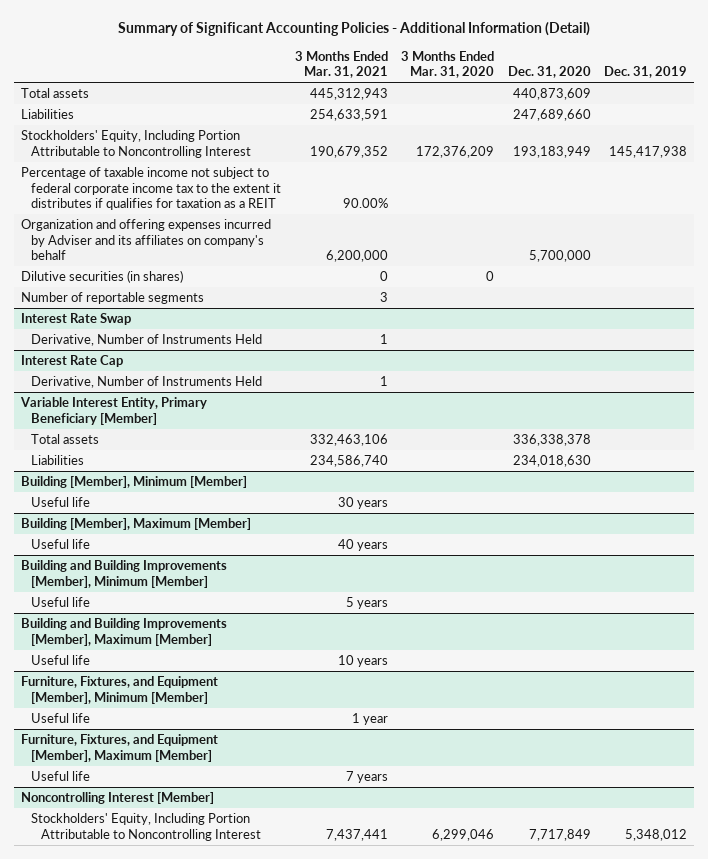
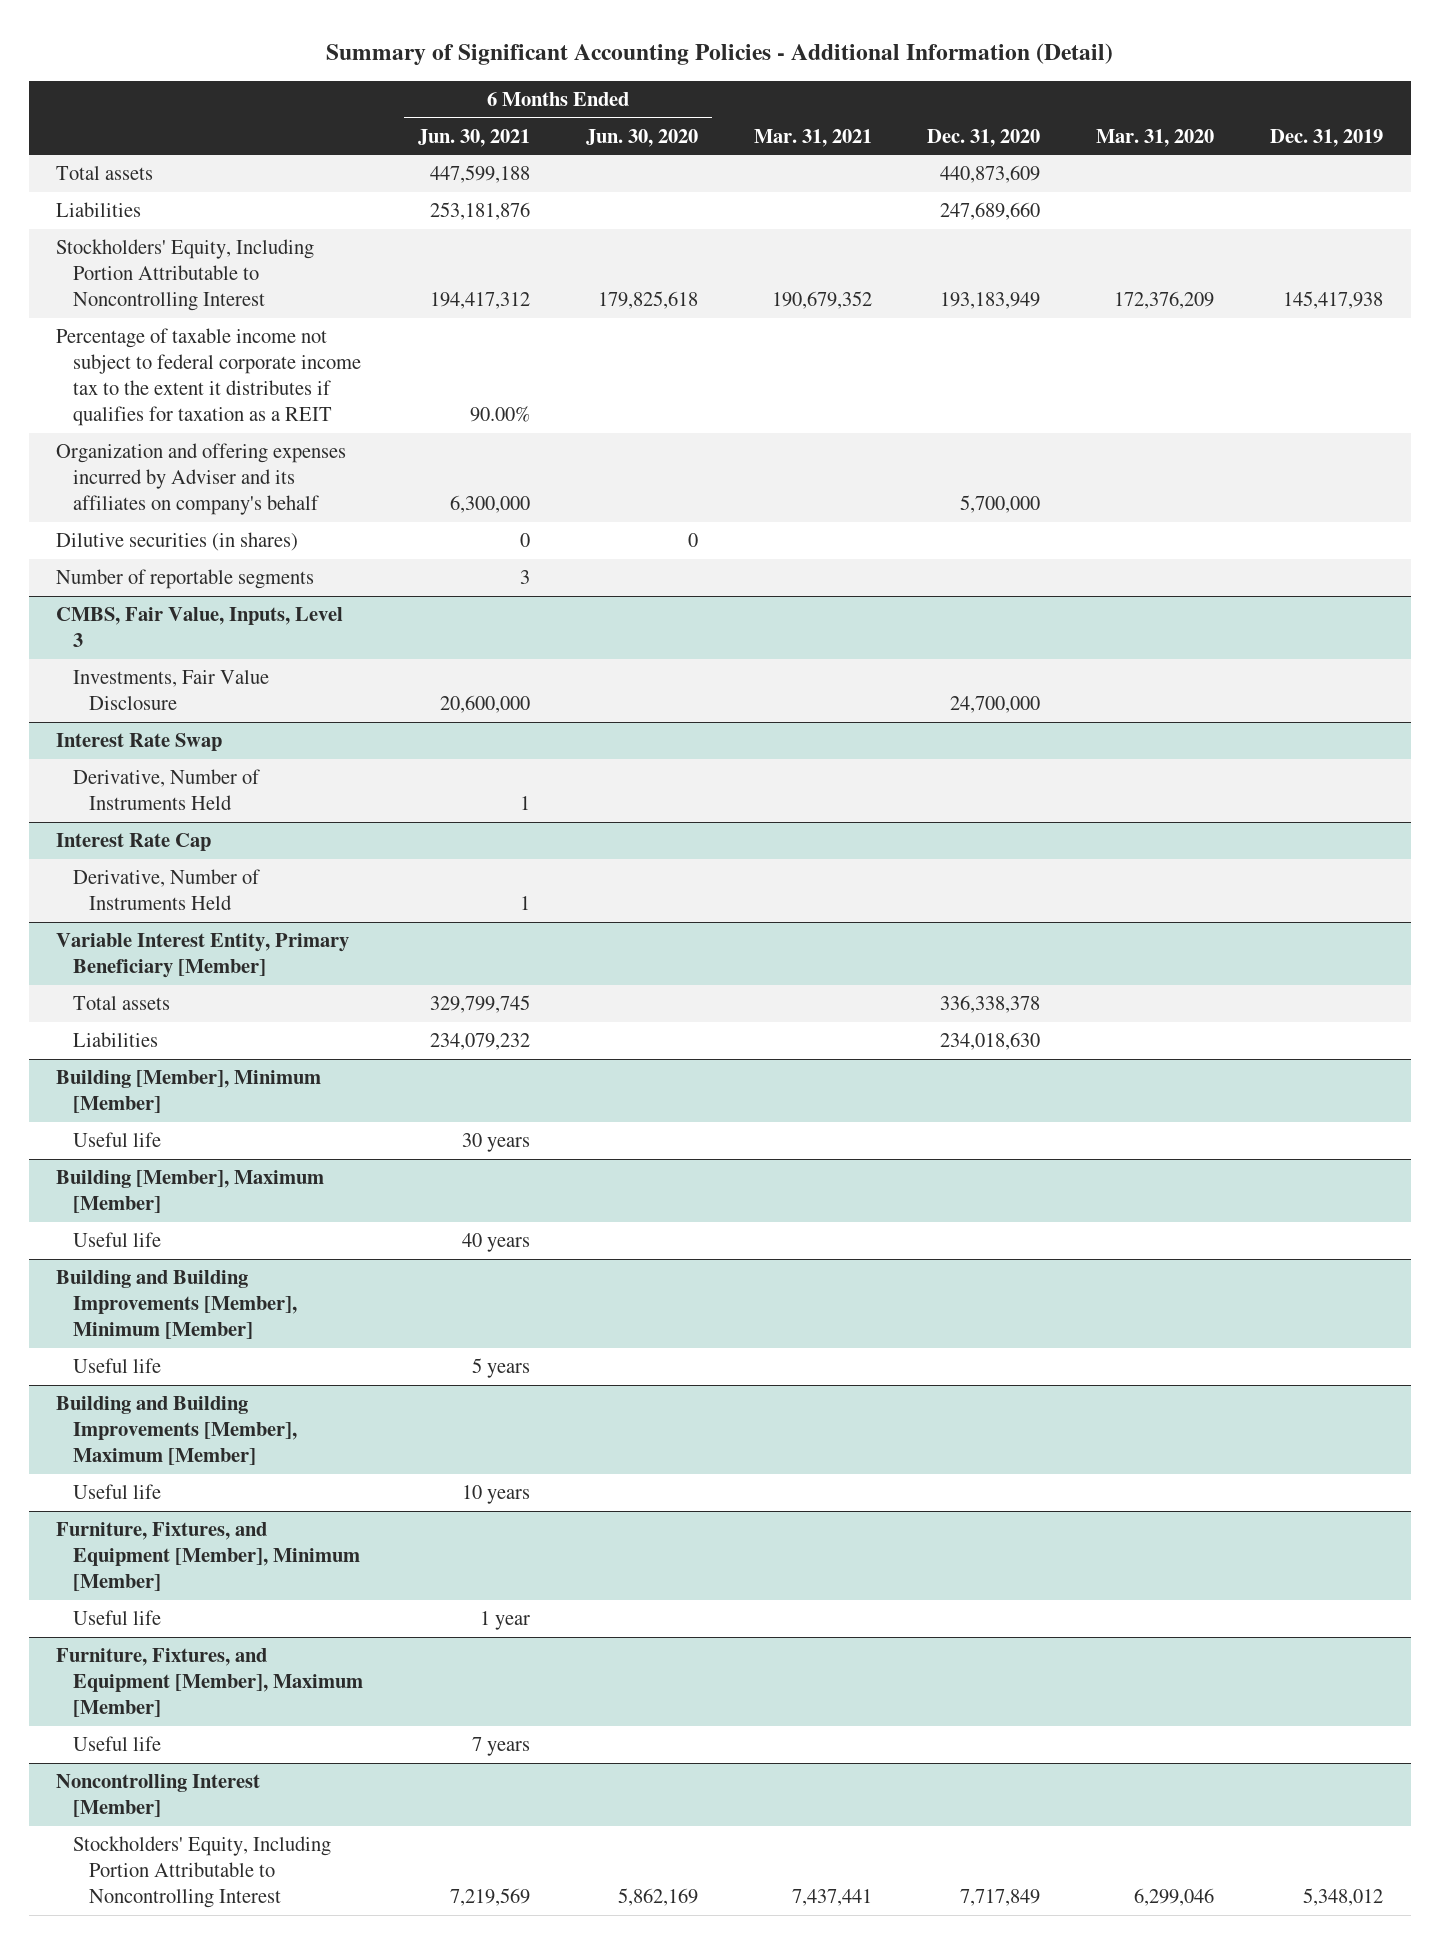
- | 3 Months Ended Mar. 31, 2021 | 3 Months Ended Mar. 31, 2020 | Dec. 31, 2020 | Dec. 31, 2019
+ | 6 Months Ended Jun. 30, 2021 | 6 Months Ended Jun. 30, 2020 | Mar. 31, 2021 | Dec. 31, 2020 | Mar. 31, 2020 | Dec. 31, 2019
+ CMBS, Fair Value, Inputs, Level 3
+ Investments, Fair Value Disclosure | 20,600,000 | | | 24,700,000 | |

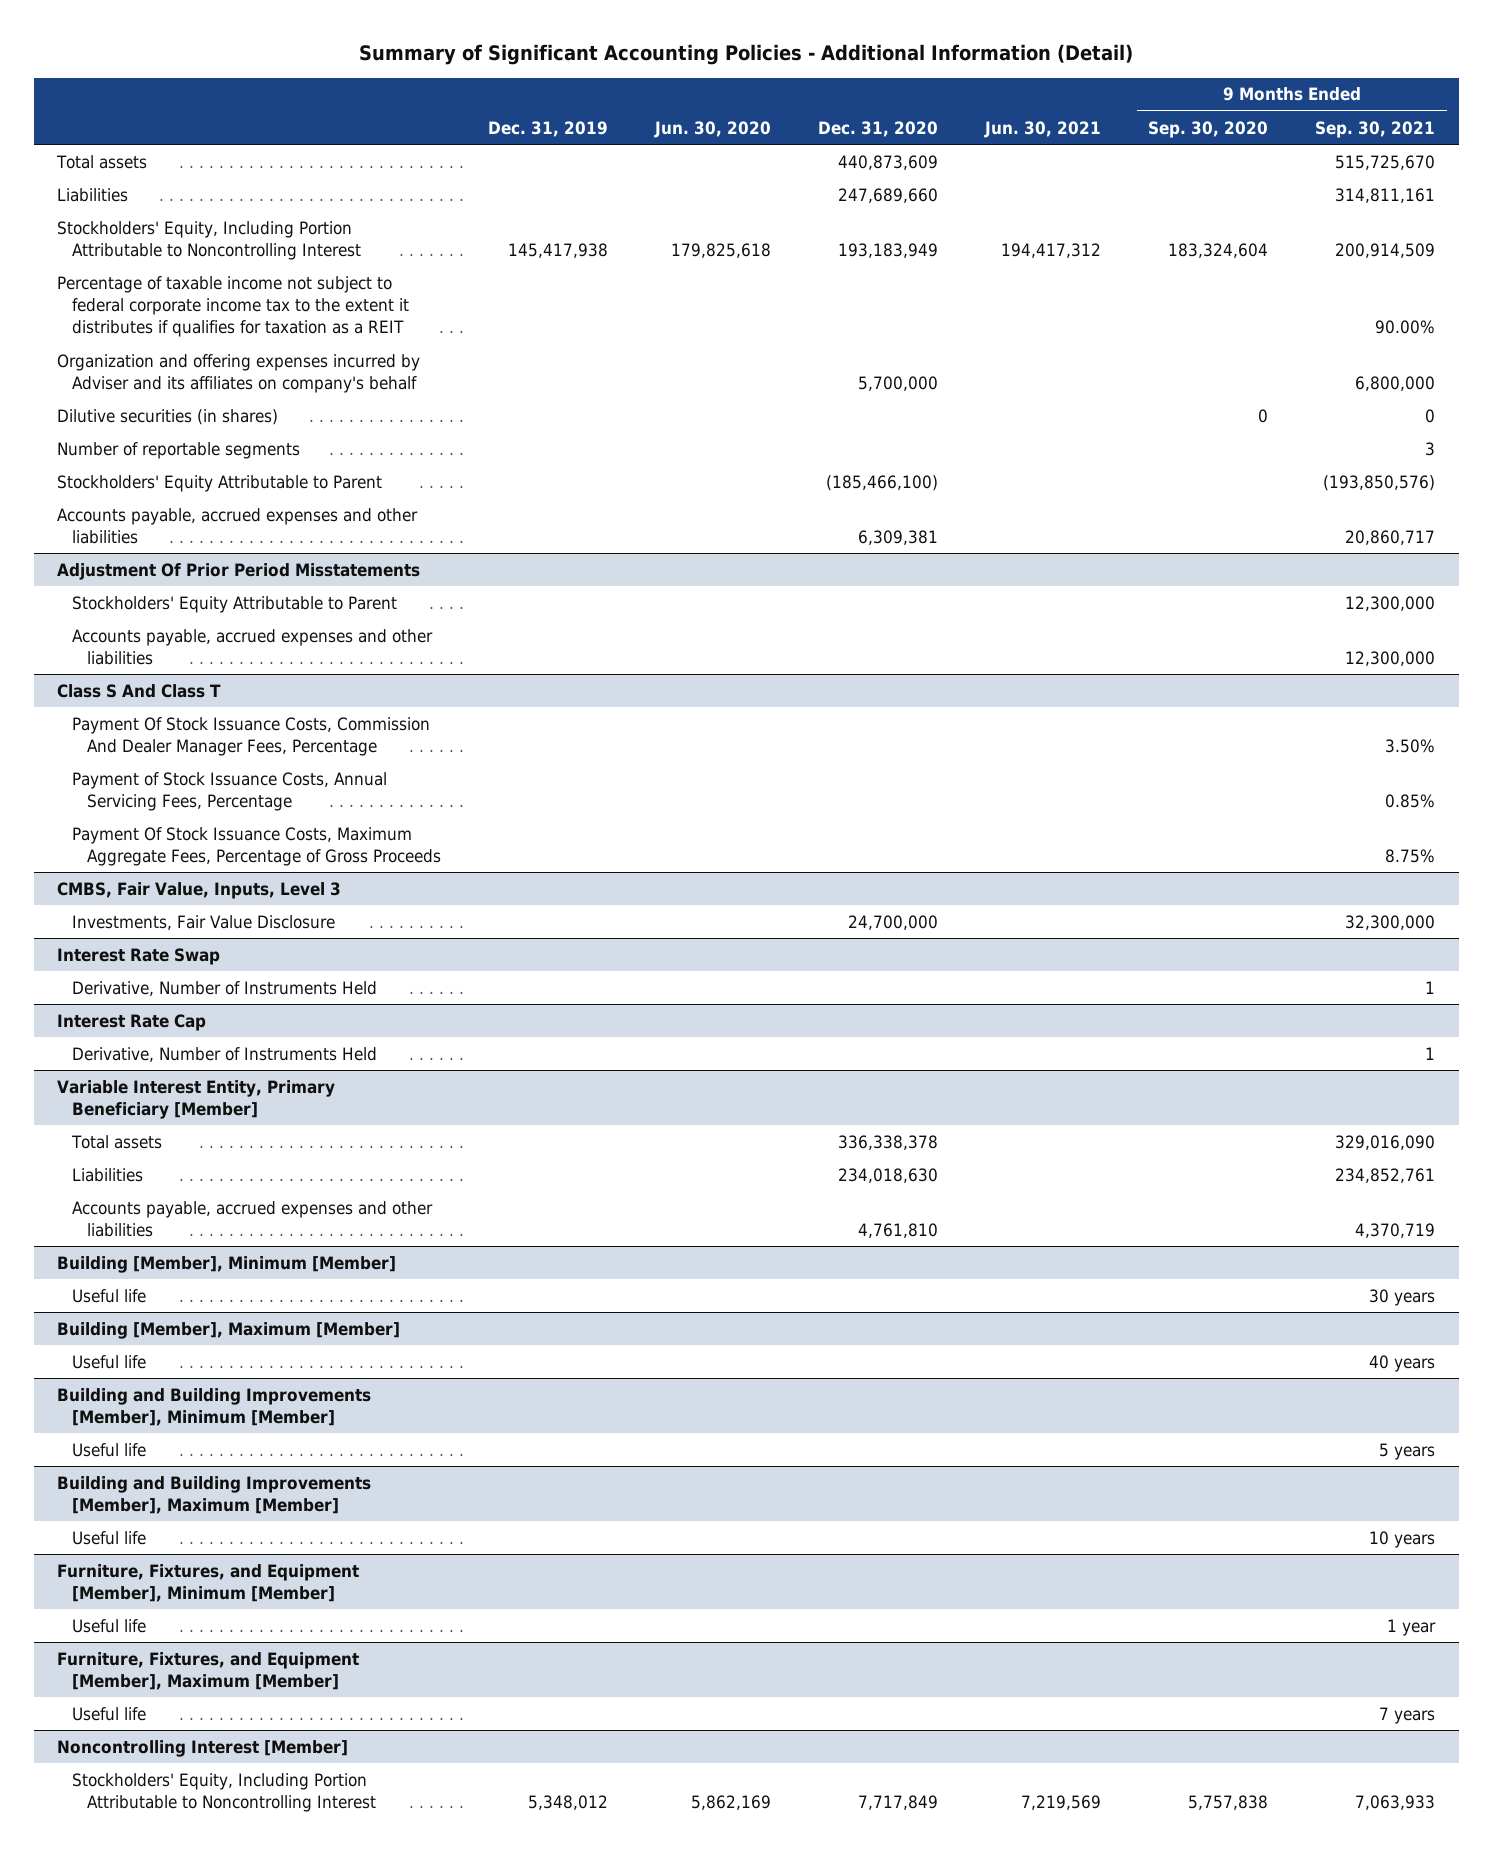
- | 6 Months Ended Jun. 30, 2021 | 6 Months Ended Jun. 30, 2020 | Mar. 31, 2021 | Dec. 31, 2020 | Mar. 31, 2020 | Dec. 31, 2019
+ | Dec. 31, 2019 | Jun. 30, 2020 | Dec. 31, 2020 | Jun. 30, 2021 | 9 Months Ended Sep. 30, 2020 | 9 Months Ended Sep. 30, 2021
+ Stockholders' Equity Attributable to Parent | | | (185,466,100) | | | (193,850,576)
+ Accounts payable, accrued expenses and other liabilities | | | 6,309,381 | | | 20,860,717
+ Adjustment Of Prior Period Misstatements
+ Stockholders' Equity Attributable to Parent | | | | | | 12,300,000
+ Accounts payable, accrued expenses and other liabilities | | | | | | 12,300,000
+ Class S And Class T
+ Payment Of Stock Issuance Costs, Commission And Dealer Manager Fees, Percentage | | | | | | 3.50%
+ Payment of Stock Issuance Costs, Annual Servicing Fees, Percentage | | | | | | 0.85%
+ Payment Of Stock Issuance Costs, Maximum Aggregate Fees, Percentage of Gross Proceeds | | | | | | 8.75%
@ Variable Interest Entity, Primary Beneficiary [Member]
+ Accounts payable, accrued expenses and other liabilities | | | 4,761,810 | | | 4,370,719

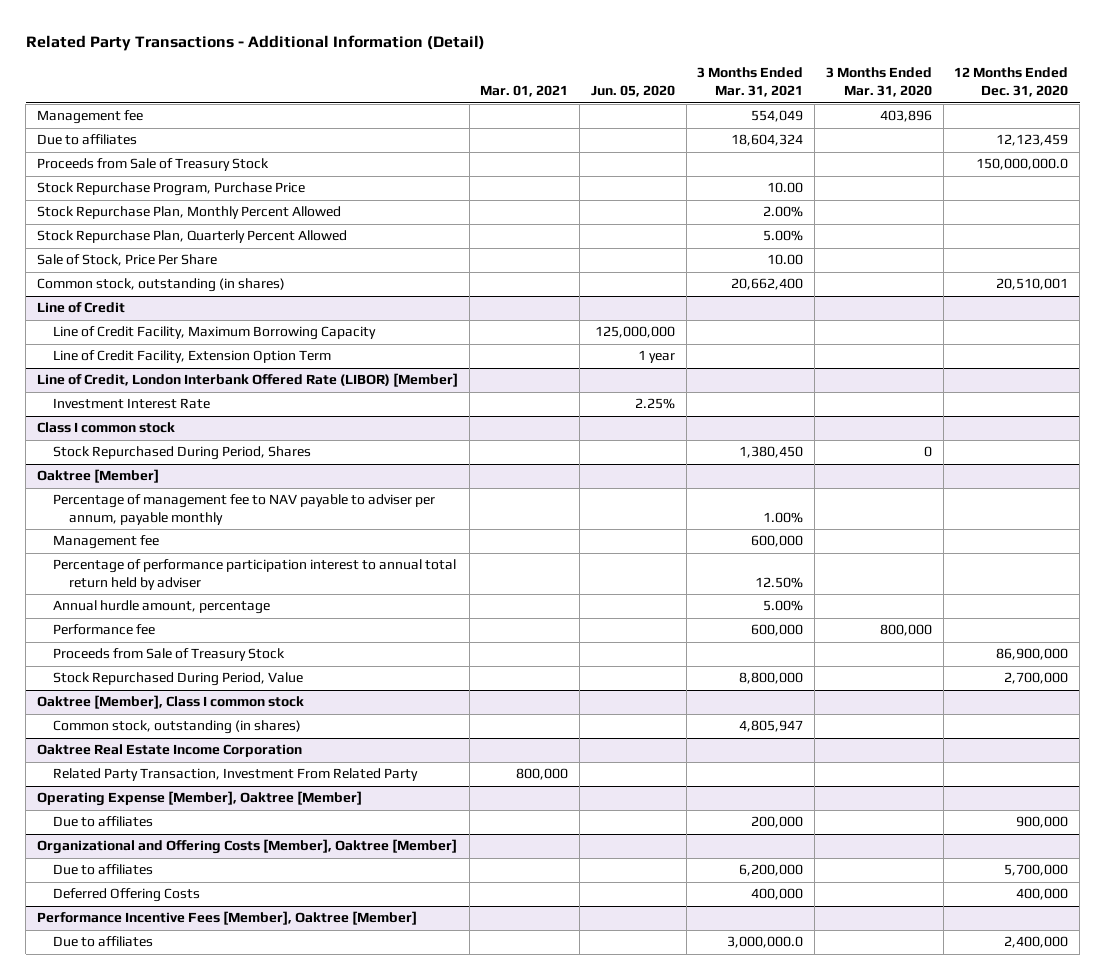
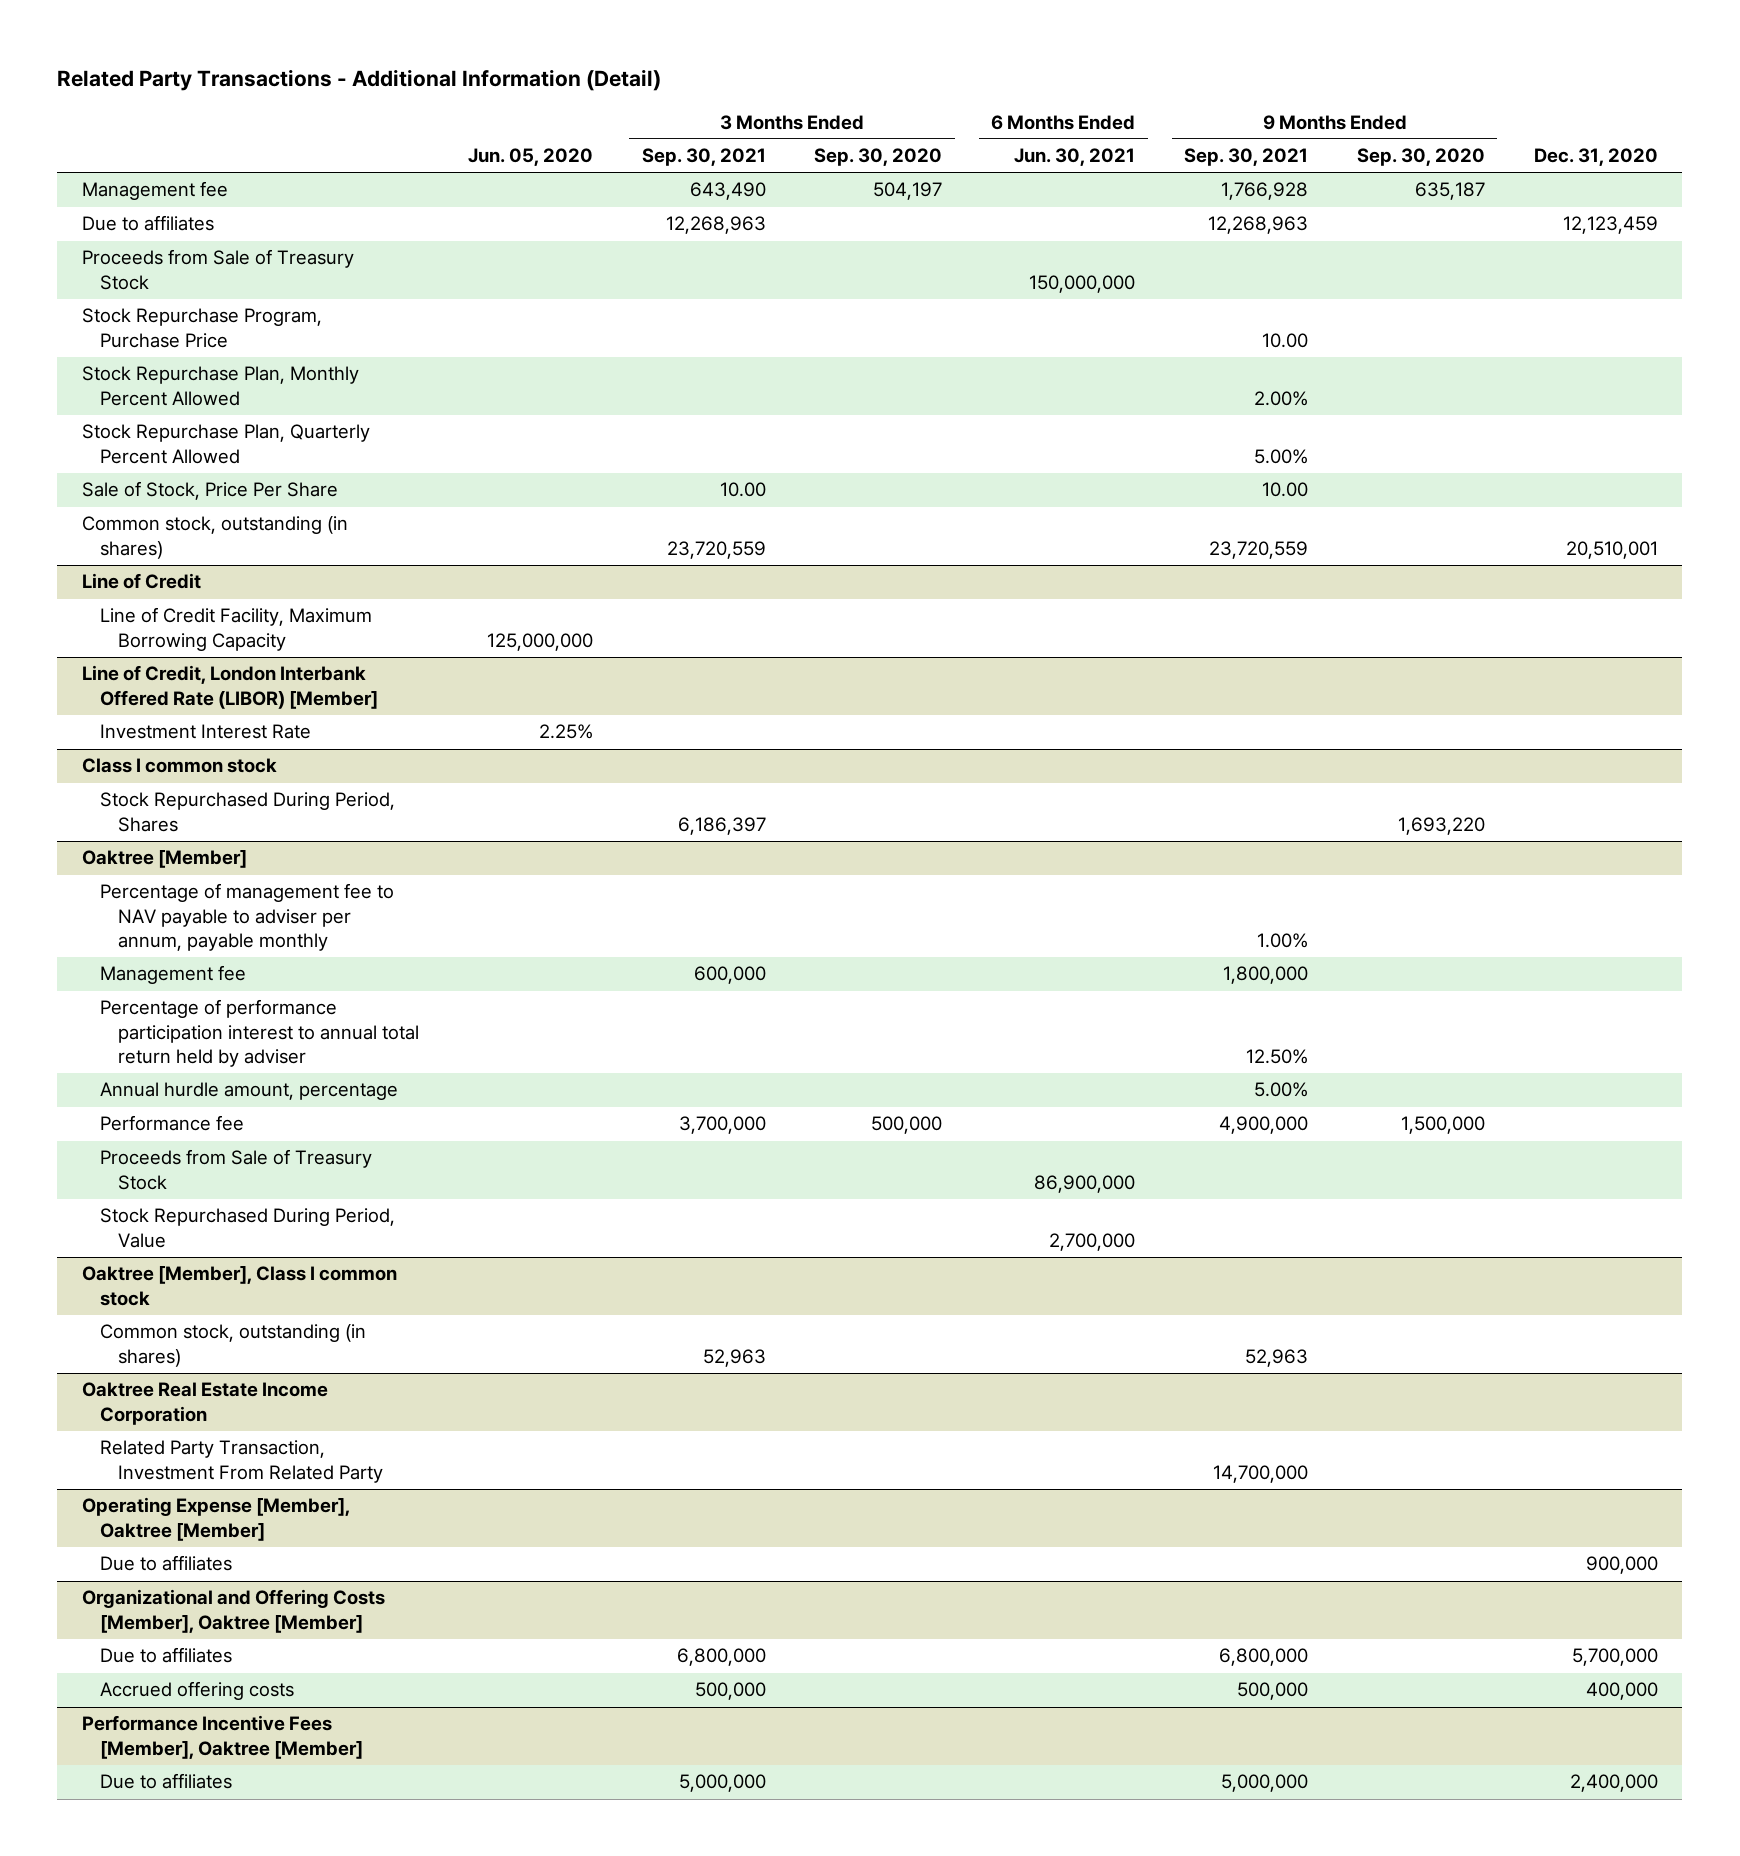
- | Mar. 01, 2021 | Jun. 05, 2020 | 3 Months Ended Mar. 31, 2021 | 3 Months Ended Mar. 31, 2020 | 12 Months Ended Dec. 31, 2020
+ | Jun. 05, 2020 | 3 Months Ended Sep. 30, 2021 | 3 Months Ended Sep. 30, 2020 | 6 Months Ended Jun. 30, 2021 | 9 Months Ended Sep. 30, 2021 | 9 Months Ended Sep. 30, 2020 | Dec. 31, 2020
@ Line of Credit
- Line of Credit Facility, Extension Option Term | | 1 year | | |
@ Organizational and Offering Costs [Member], Oaktree [Member]
- Deferred Offering Costs | | | 400,000 | | 400,000
+ Accrued offering costs | | 500,000 | | | 500,000 | | 400,000

